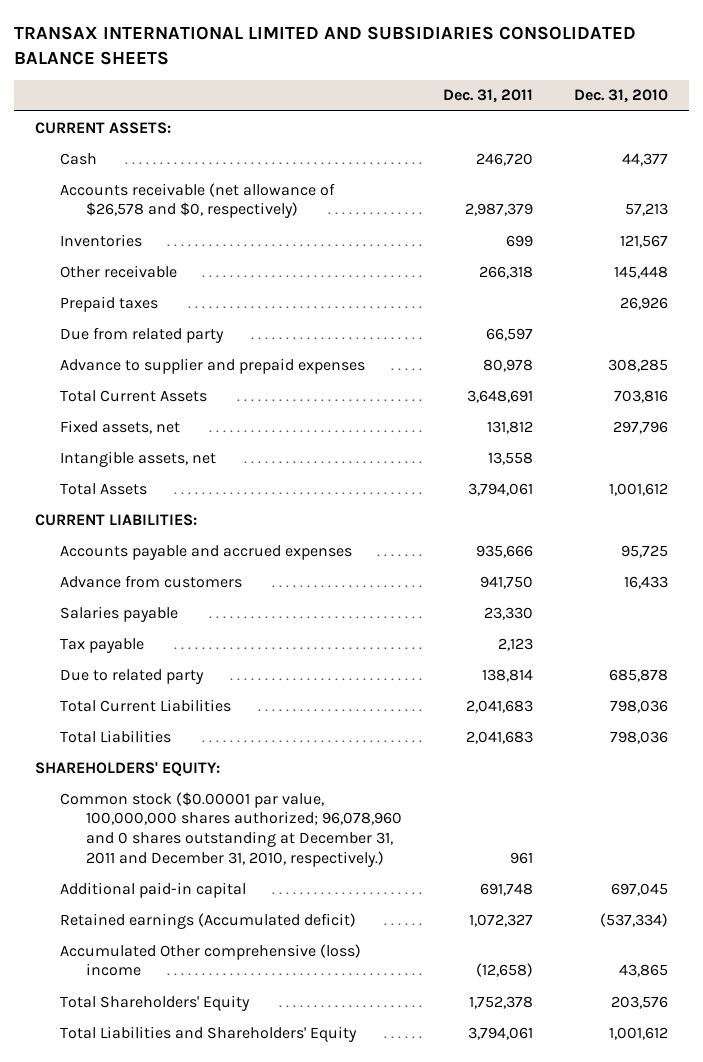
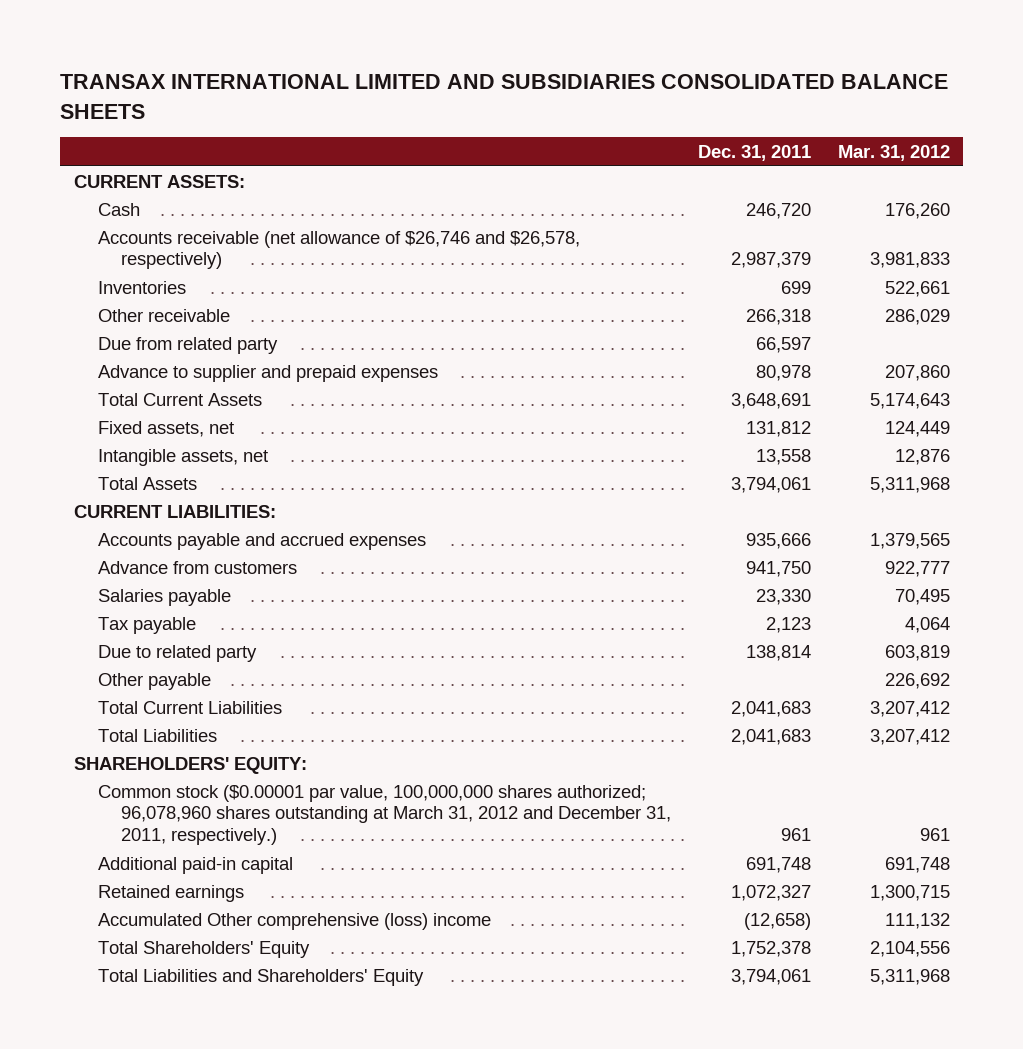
- | Dec. 31, 2011 | Dec. 31, 2010
+ | Dec. 31, 2011 | Mar. 31, 2012
- Accounts receivable (net allowance of $26,578 and $0, respectively) | 2,987,379 | 57,213
+ Accounts receivable (net allowance of $26,746 and $26,578, respectively) | 2,987,379 | 3,981,833
- Prepaid taxes | | 26,926
+ Other payable | | 226,692
- Common stock ($0.00001 par value, 100,000,000 shares authorized; 96,078,960 and 0 shares outstanding at December 31, 2011 and December 31, 2010, respectively.) | 961 |
+ Common stock ($0.00001 par value, 100,000,000 shares authorized; 96,078,960 shares outstanding at March 31, 2012 and December 31, 2011, respectively.) | 961 | 961
- Retained earnings (Accumulated deficit) | 1,072,327 | (537,334)
+ Retained earnings | 1,072,327 | 1,300,715

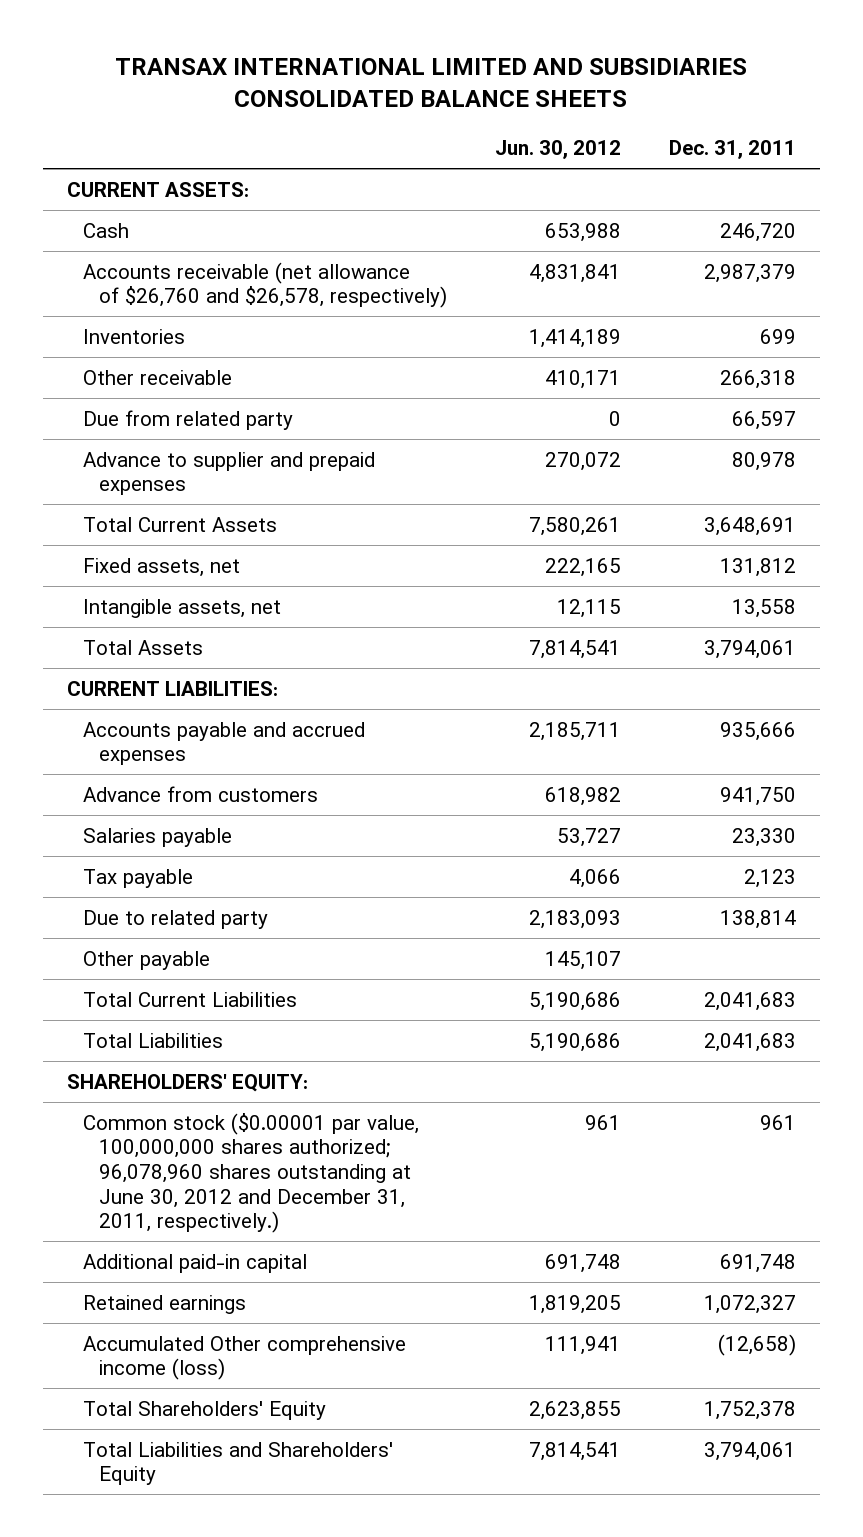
- | Dec. 31, 2011 | Mar. 31, 2012
+ | Jun. 30, 2012 | Dec. 31, 2011
- Accounts receivable (net allowance of $26,746 and $26,578, respectively) | 2,987,379 | 3,981,833
+ Accounts receivable (net allowance of $26,760 and $26,578, respectively) | 4,831,841 | 2,987,379
- Common stock ($0.00001 par value, 100,000,000 shares authorized; 96,078,960 shares outstanding at March 31, 2012 and December 31, 2011, respectively.) | 961 | 961
+ Common stock ($0.00001 par value, 100,000,000 shares authorized; 96,078,960 shares outstanding at June 30, 2012 and December 31, 2011, respectively.) | 961 | 961
- Accumulated Other comprehensive (loss) income | (12,658) | 111,132
+ Accumulated Other comprehensive income (loss) | 111,941 | (12,658)

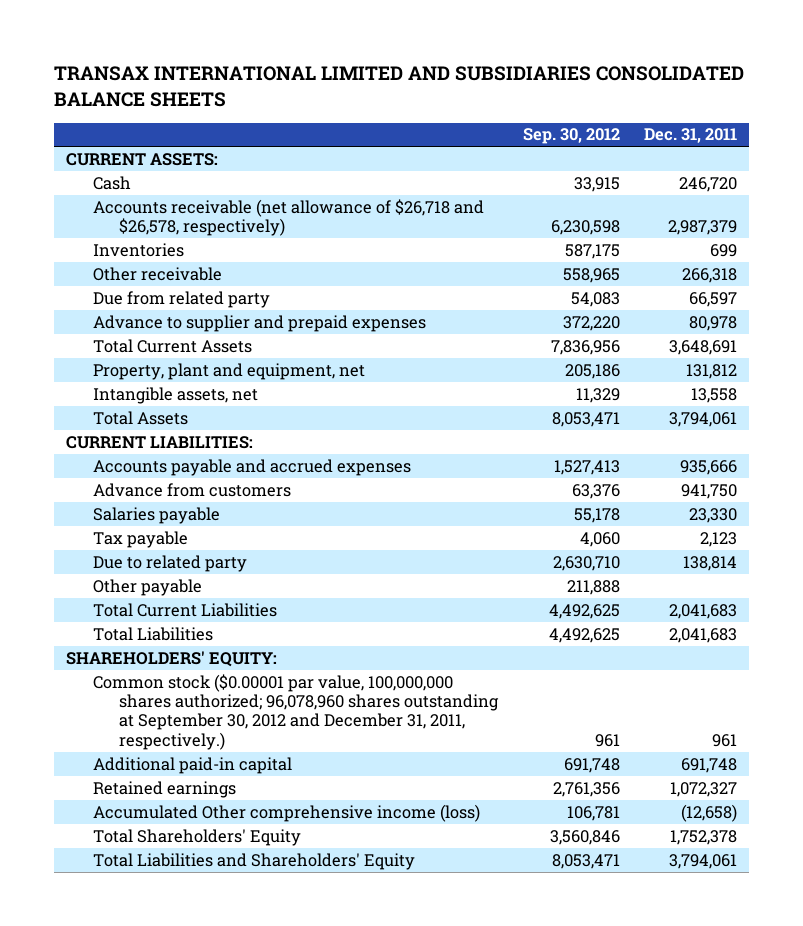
- | Jun. 30, 2012 | Dec. 31, 2011
+ | Sep. 30, 2012 | Dec. 31, 2011
- Accounts receivable (net allowance of $26,760 and $26,578, respectively) | 4,831,841 | 2,987,379
+ Accounts receivable (net allowance of $26,718 and $26,578, respectively) | 6,230,598 | 2,987,379
- Fixed assets, net | 222,165 | 131,812
+ Property, plant and equipment, net | 205,186 | 131,812
- Common stock ($0.00001 par value, 100,000,000 shares authorized; 96,078,960 shares outstanding at June 30, 2012 and December 31, 2011, respectively.) | 961 | 961
+ Common stock ($0.00001 par value, 100,000,000 shares authorized; 96,078,960 shares outstanding at September 30, 2012 and December 31, 2011, respectively.) | 961 | 961

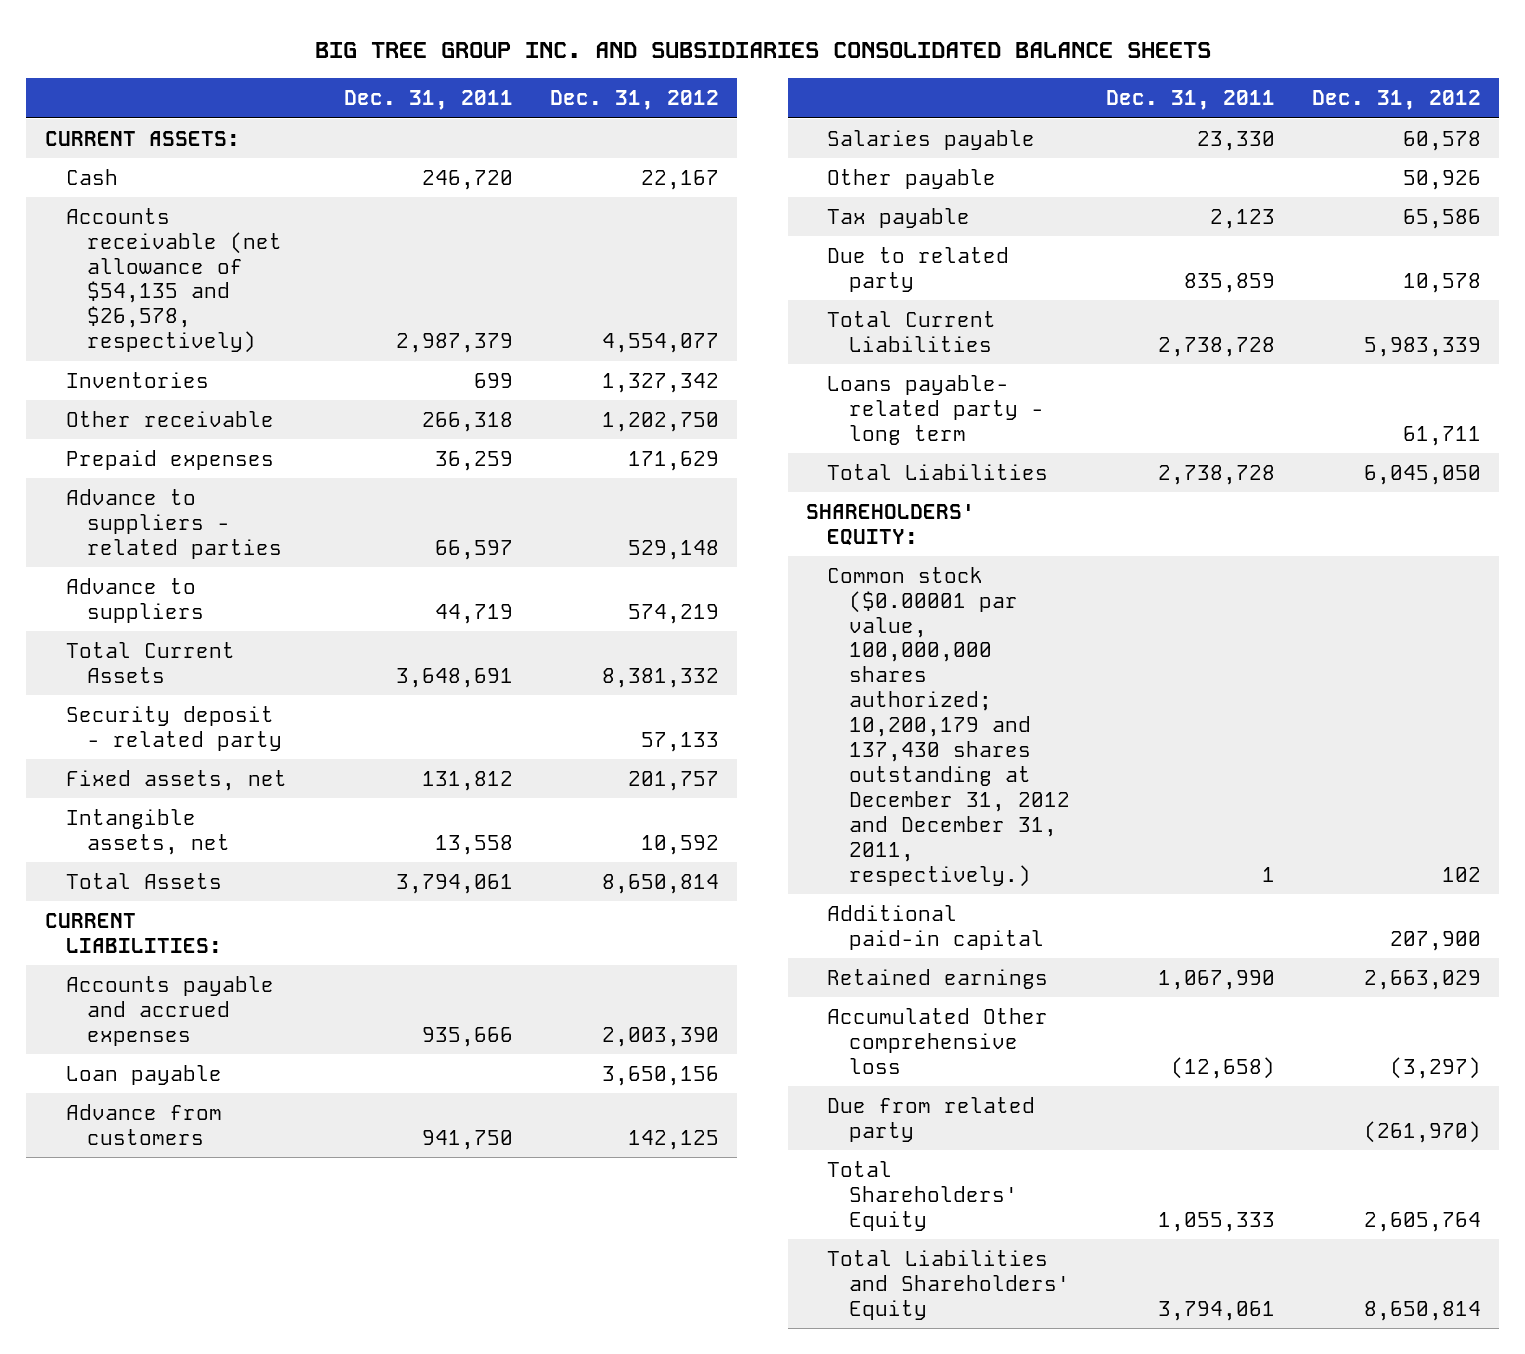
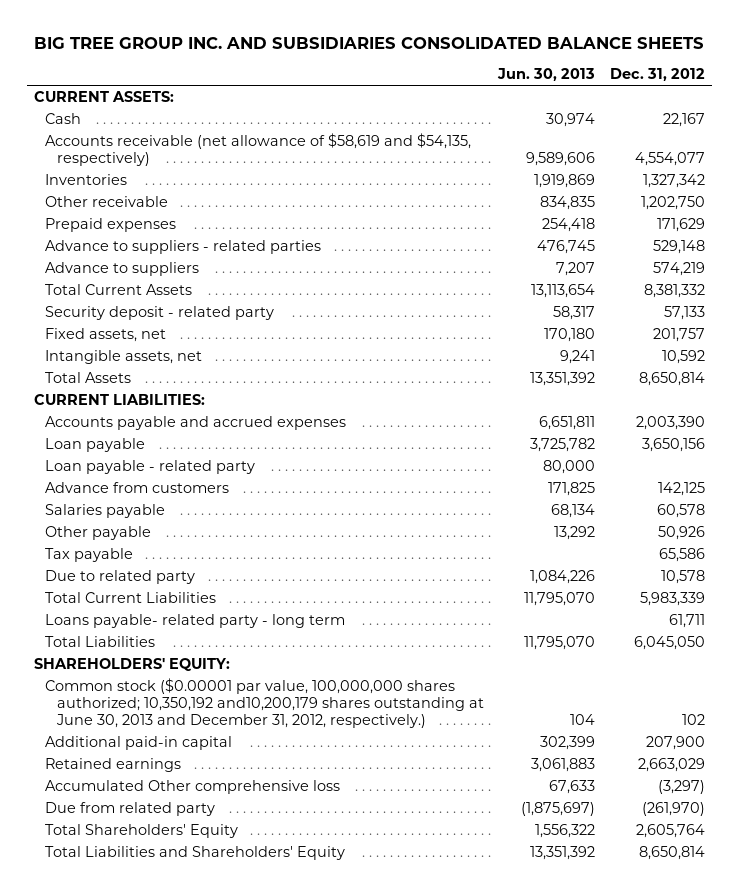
- | Dec. 31, 2011 | Dec. 31, 2012
+ | Jun. 30, 2013 | Dec. 31, 2012
- Accounts receivable (net allowance of $54,135 and $26,578, respectively) | 2,987,379 | 4,554,077
+ Accounts receivable (net allowance of $58,619 and $54,135, respectively) | 9,589,606 | 4,554,077
+ Loan payable - related party | 80,000 |
- Common stock ($0.00001 par value, 100,000,000 shares authorized; 10,200,179 and 137,430 shares outstanding at December 31, 2012 and December 31, 2011, respectively.) | 1 | 102
+ Common stock ($0.00001 par value, 100,000,000 shares authorized; 10,350,192 and10,200,179 shares outstanding at June 30, 2013 and December 31, 2012, respectively.) | 104 | 102

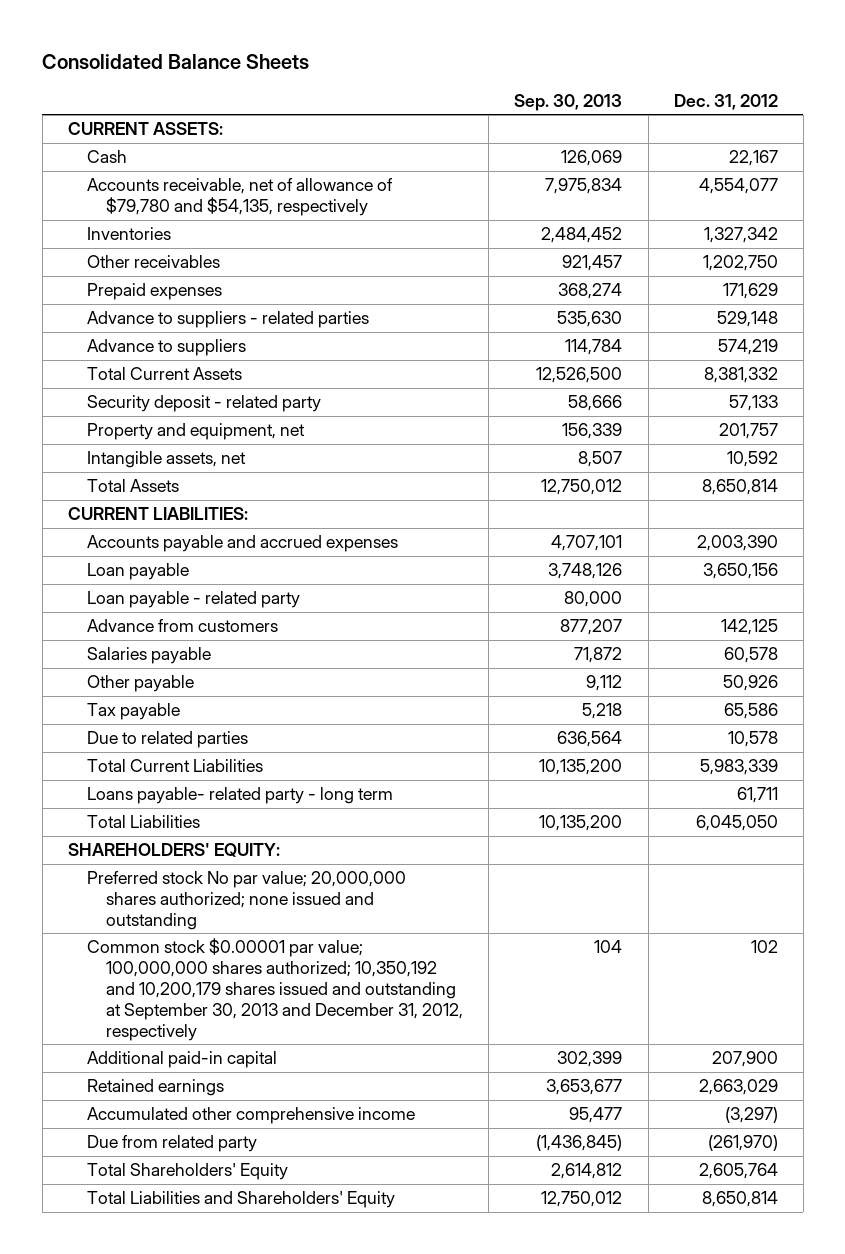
- BIG TREE GROUP INC. AND SUBSIDIARIES CONSOLIDATED BALANCE SHEETS
+ Consolidated Balance Sheets
- | Jun. 30, 2013 | Dec. 31, 2012
+ | Sep. 30, 2013 | Dec. 31, 2012
- Accounts receivable (net allowance of $58,619 and $54,135, respectively) | 9,589,606 | 4,554,077
+ Accounts receivable, net of allowance of $79,780 and $54,135, respectively | 7,975,834 | 4,554,077
- Other receivable | 834,835 | 1,202,750
+ Other receivables | 921,457 | 1,202,750
- Fixed assets, net | 170,180 | 201,757
+ Property and equipment, net | 156,339 | 201,757
- Due to related party | 1,084,226 | 10,578
+ Due to related parties | 636,564 | 10,578
- Common stock ($0.00001 par value, 100,000,000 shares authorized; 10,350,192 and10,200,179 shares outstanding at June 30, 2013 and December 31, 2012, respectively.) | 104 | 102
+ Preferred stock No par value; 20,000,000 shares authorized; none issued and outstanding
+ Common stock $0.00001 par value; 100,000,000 shares authorized; 10,350,192 and 10,200,179 shares issued and outstanding at September 30, 2013 and December 31, 2012, respectively | 104 | 102
- Accumulated Other comprehensive loss | 67,633 | (3,297)
+ Accumulated other comprehensive income | 95,477 | (3,297)

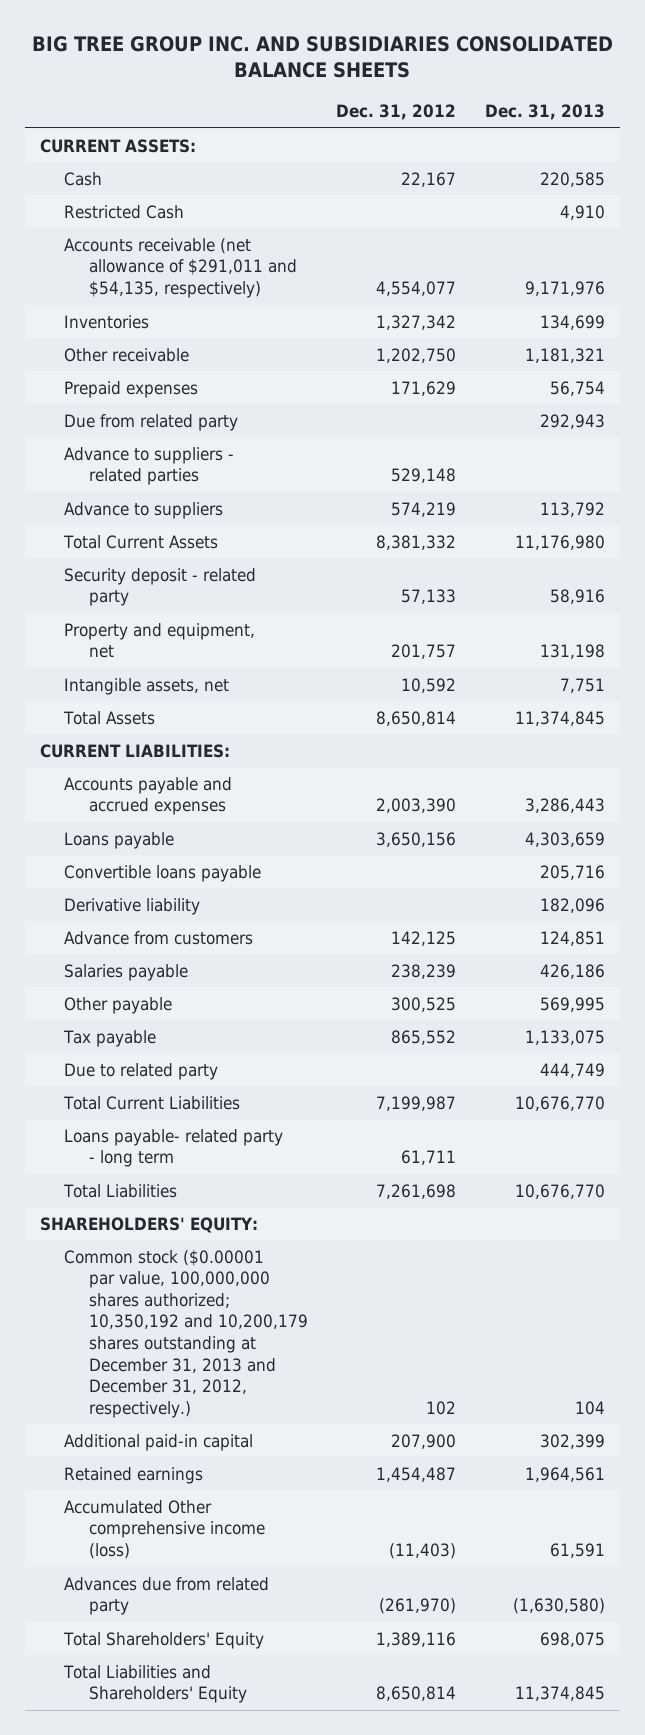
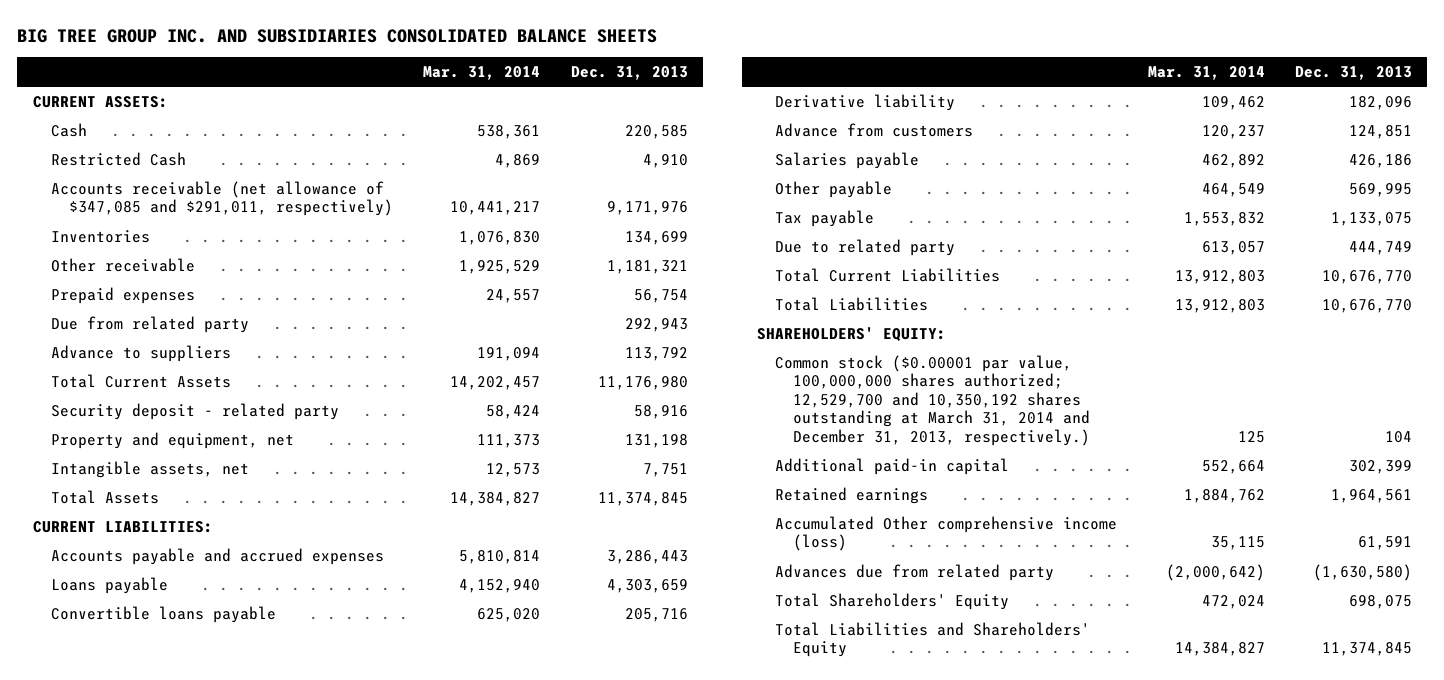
- | Dec. 31, 2012 | Dec. 31, 2013
+ | Mar. 31, 2014 | Dec. 31, 2013
- Accounts receivable (net allowance of $291,011 and $54,135, respectively) | 4,554,077 | 9,171,976
+ Accounts receivable (net allowance of $347,085 and $291,011, respectively) | 10,441,217 | 9,171,976
- Advance to suppliers - related parties | 529,148 |
- Loans payable- related party - long term | 61,711 |
- Common stock ($0.00001 par value, 100,000,000 shares authorized; 10,350,192 and 10,200,179 shares outstanding at December 31, 2013 and December 31, 2012, respectively.) | 102 | 104
+ Common stock ($0.00001 par value, 100,000,000 shares authorized; 12,529,700 and 10,350,192 shares outstanding at March 31, 2014 and December 31, 2013, respectively.) | 125 | 104

